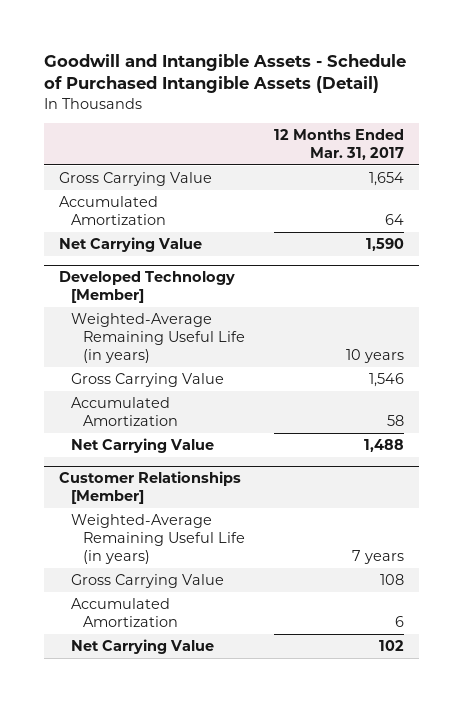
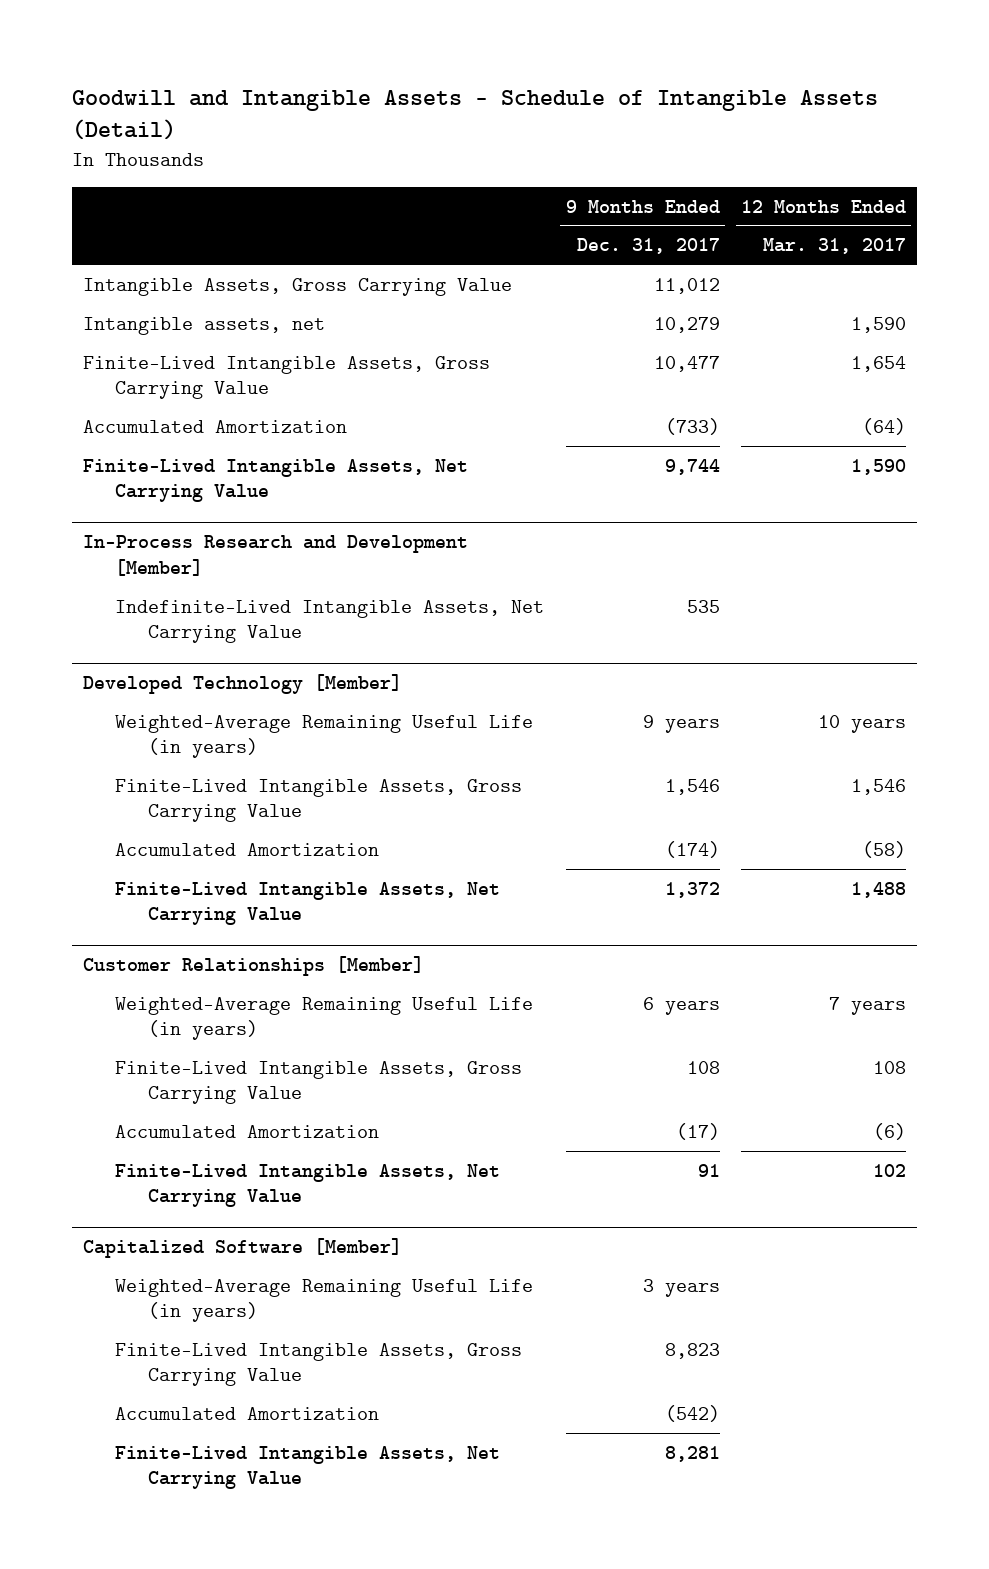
- Goodwill and Intangible Assets - Schedule of Purchased Intangible Assets (Detail)
+ Goodwill and Intangible Assets - Schedule of Intangible Assets (Detail)
- | 12 Months Ended Mar. 31, 2017
+ | 9 Months Ended Dec. 31, 2017 | 12 Months Ended Mar. 31, 2017
- Gross Carrying Value | 1,654
- Accumulated Amortization | 64
- Net Carrying Value | 1,590
+ Intangible Assets, Gross Carrying Value | 11,012 |
+ Intangible assets, net | 10,279 | 1,590
+ Finite-Lived Intangible Assets, Gross Carrying Value | 10,477 | 1,654
+ Accumulated Amortization | (733) | (64)
+ Finite-Lived Intangible Assets, Net Carrying Value | 9,744 | 1,590
+ In-Process Research and Development [Member]
+ Indefinite-Lived Intangible Assets, Net Carrying Value | 535 |
@ Developed Technology [Member]
- Gross Carrying Value | 1,546
- Accumulated Amortization | 58
- Net Carrying Value | 1,488
+ Finite-Lived Intangible Assets, Gross Carrying Value | 1,546 | 1,546
+ Accumulated Amortization | (174) | (58)
+ Finite-Lived Intangible Assets, Net Carrying Value | 1,372 | 1,488
@ Customer Relationships [Member]
- Gross Carrying Value | 108
- Accumulated Amortization | 6
- Net Carrying Value | 102
+ Finite-Lived Intangible Assets, Gross Carrying Value | 108 | 108
+ Accumulated Amortization | (17) | (6)
+ Finite-Lived Intangible Assets, Net Carrying Value | 91 | 102
+ Capitalized Software [Member]
+ Weighted-Average Remaining Useful Life (in years) | 3 years |
+ Finite-Lived Intangible Assets, Gross Carrying Value | 8,823 |
+ Accumulated Amortization | (542) |
+ Finite-Lived Intangible Assets, Net Carrying Value | 8,281 |

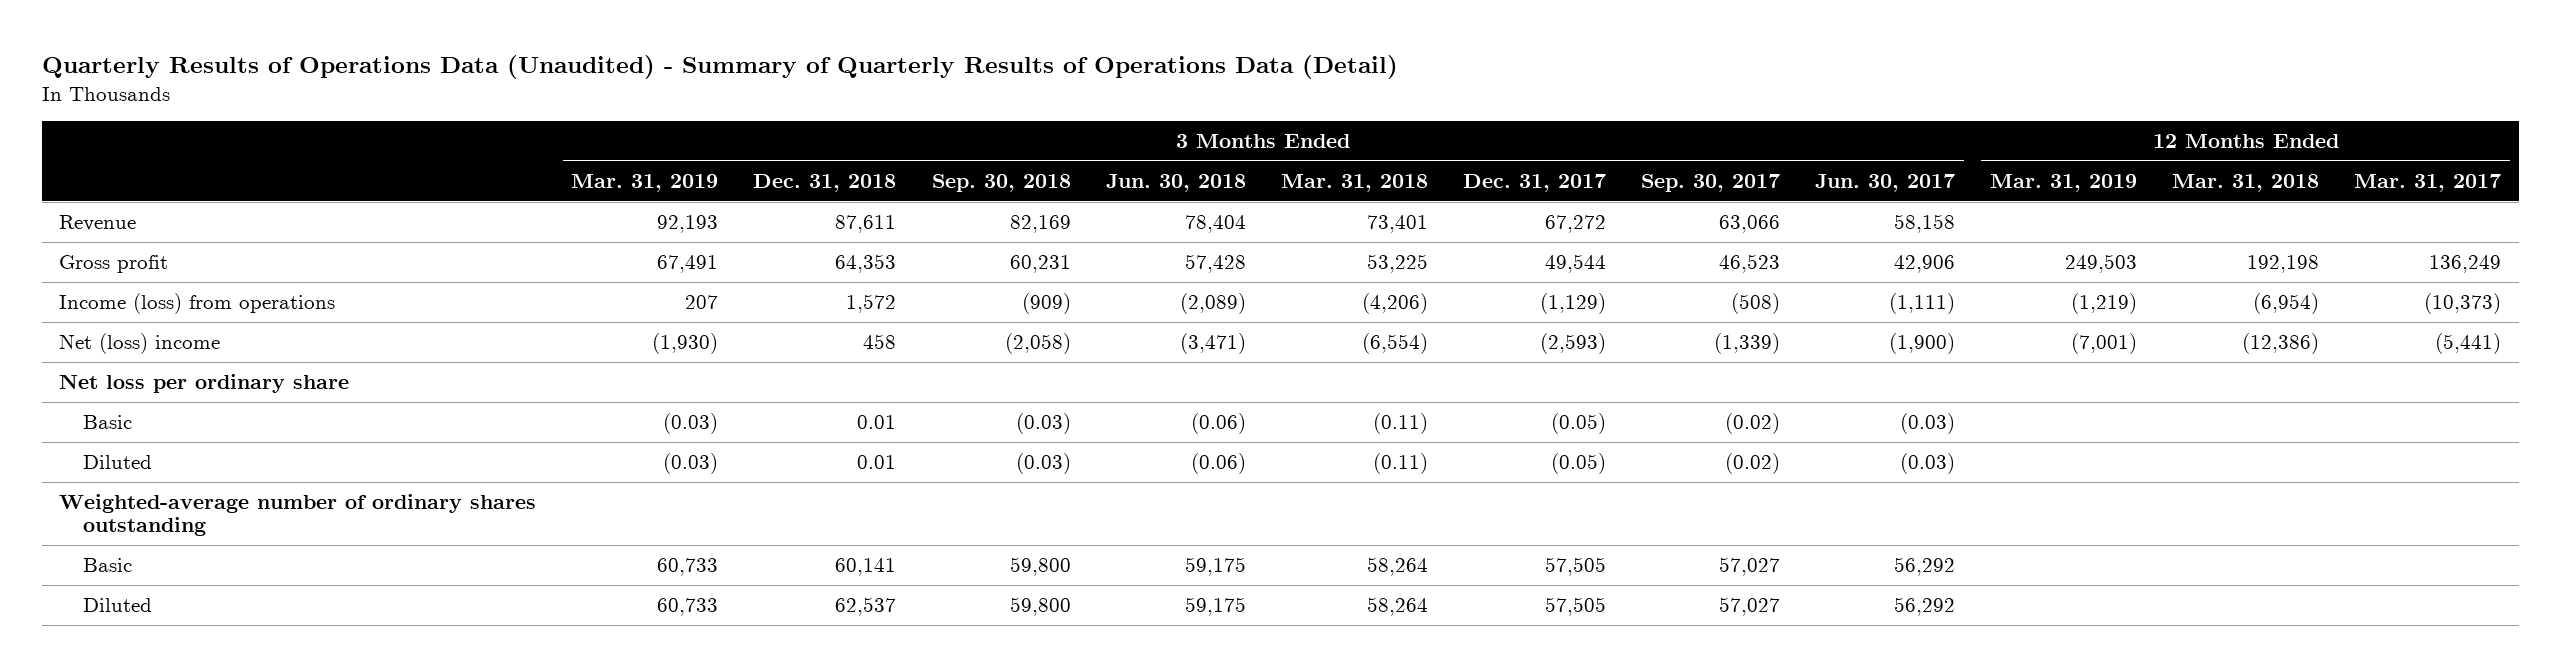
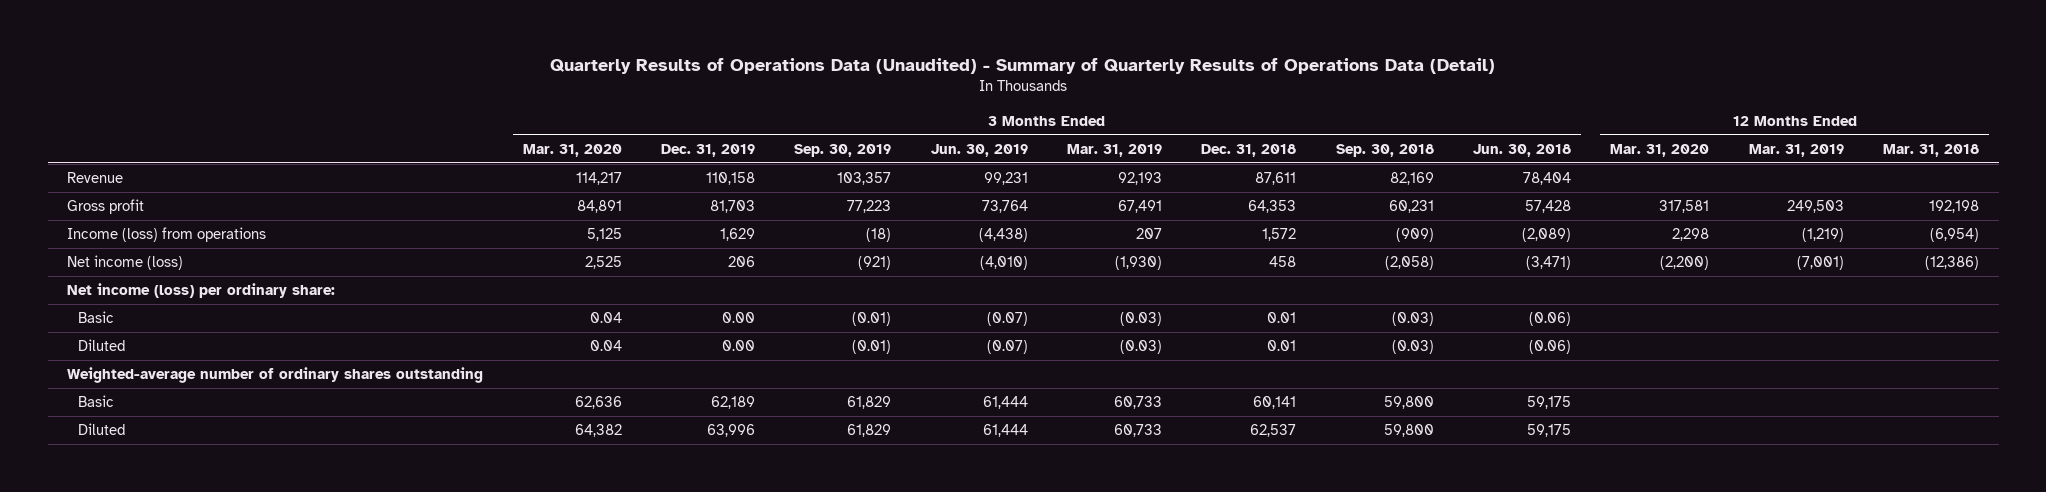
- | 3 Months Ended Mar. 31, 2019 | 3 Months Ended Dec. 31, 2018 | 3 Months Ended Sep. 30, 2018 | 3 Months Ended Jun. 30, 2018 | 3 Months Ended Mar. 31, 2018 | 3 Months Ended Dec. 31, 2017 | 3 Months Ended Sep. 30, 2017 | 3 Months Ended Jun. 30, 2017 | 12 Months Ended Mar. 31, 2019 | 12 Months Ended Mar. 31, 2018 | 12 Months Ended Mar. 31, 2017
+ | 3 Months Ended Mar. 31, 2020 | 3 Months Ended Dec. 31, 2019 | 3 Months Ended Sep. 30, 2019 | 3 Months Ended Jun. 30, 2019 | 3 Months Ended Mar. 31, 2019 | 3 Months Ended Dec. 31, 2018 | 3 Months Ended Sep. 30, 2018 | 3 Months Ended Jun. 30, 2018 | 12 Months Ended Mar. 31, 2020 | 12 Months Ended Mar. 31, 2019 | 12 Months Ended Mar. 31, 2018
- Net (loss) income | (1,930) | 458 | (2,058) | (3,471) | (6,554) | (2,593) | (1,339) | (1,900) | (7,001) | (12,386) | (5,441)
- Net loss per ordinary share
+ Net income (loss) | 2,525 | 206 | (921) | (4,010) | (1,930) | 458 | (2,058) | (3,471) | (2,200) | (7,001) | (12,386)
+ Net income (loss) per ordinary share:

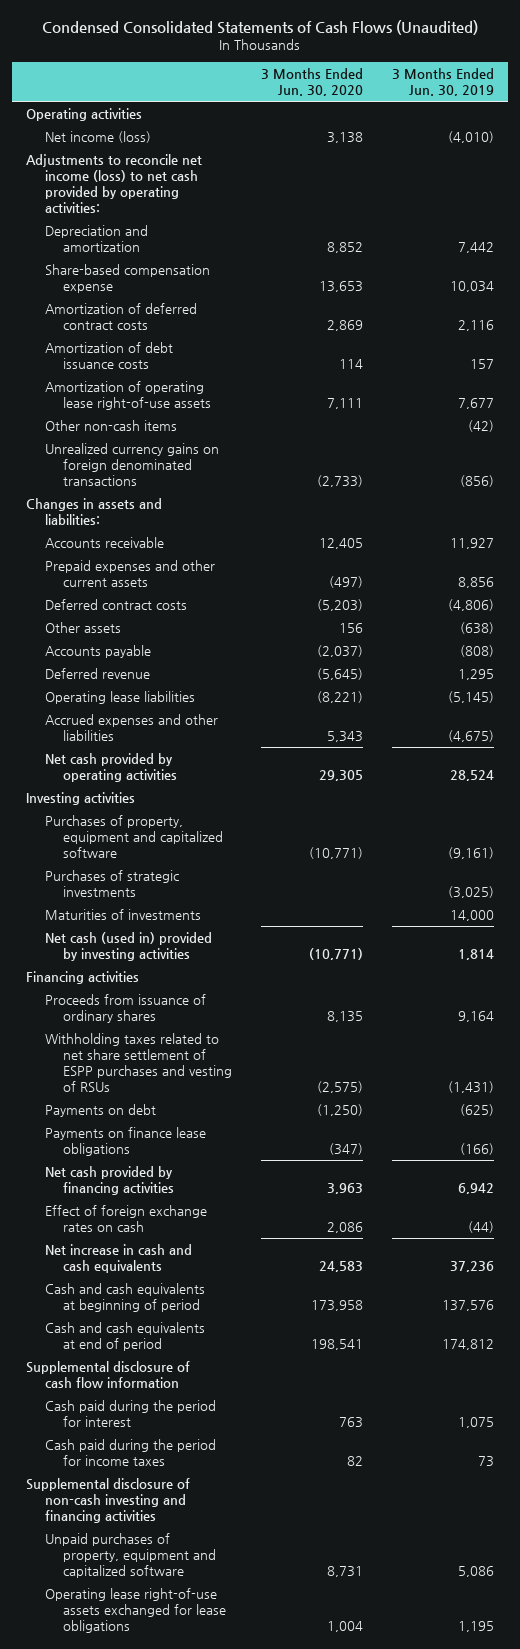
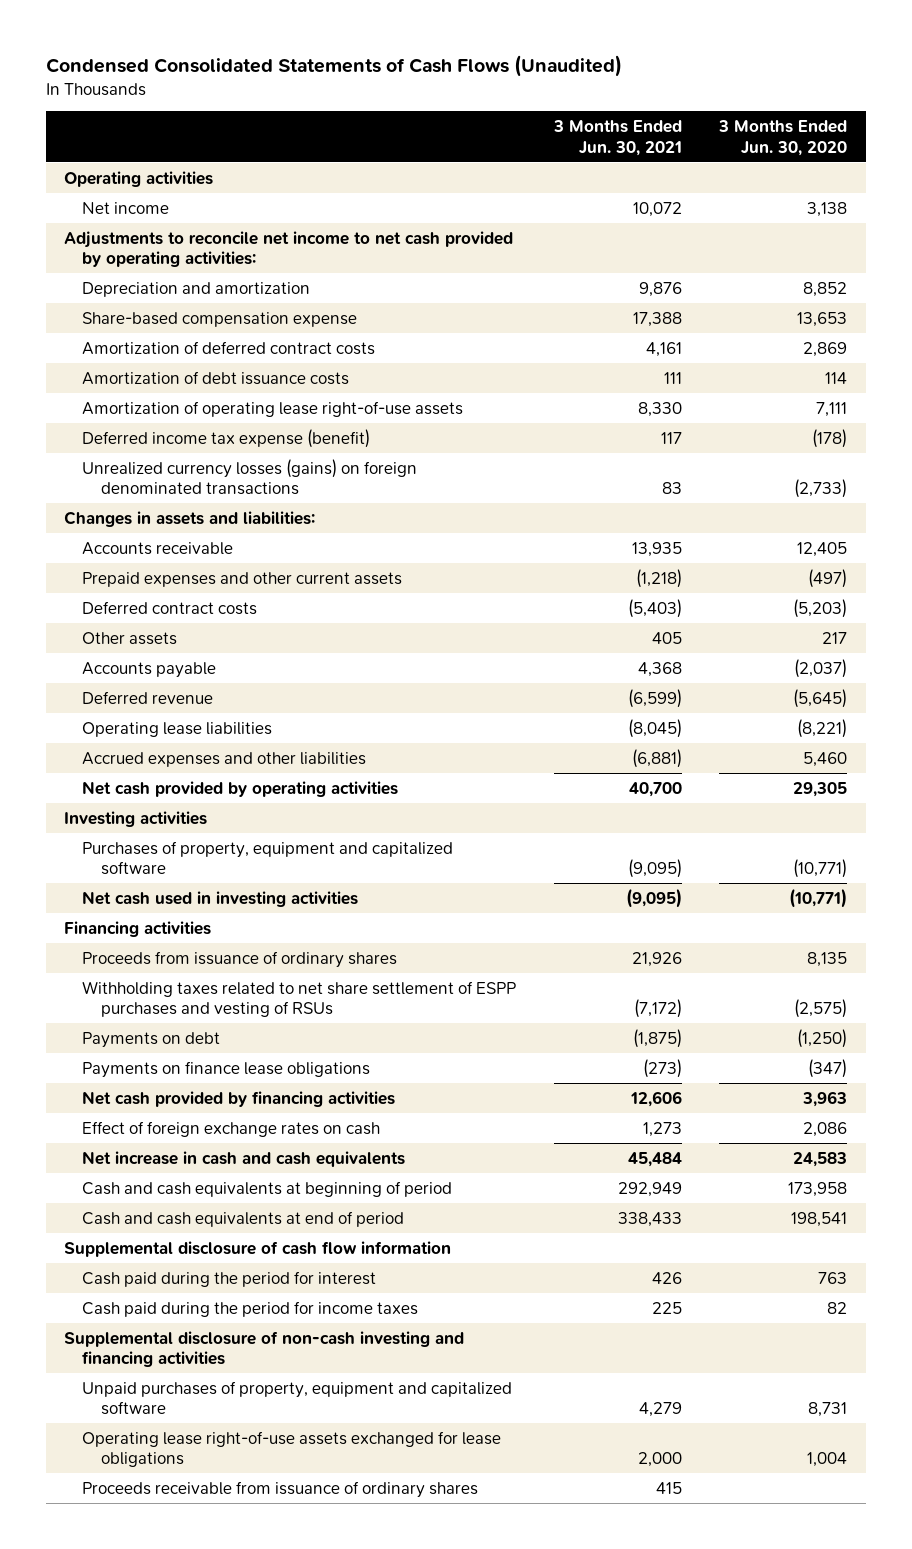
- | 3 Months Ended Jun. 30, 2020 | 3 Months Ended Jun. 30, 2019
+ | 3 Months Ended Jun. 30, 2021 | 3 Months Ended Jun. 30, 2020
- Net income (loss) | 3,138 | (4,010)
- Adjustments to reconcile net income (loss) to net cash provided by operating activities:
+ Net income | 10,072 | 3,138
+ Adjustments to reconcile net income to net cash provided by operating activities:
- Other non-cash items | | (42)
- Unrealized currency gains on foreign denominated transactions | (2,733) | (856)
+ Deferred income tax expense (benefit) | 117 | (178)
+ Unrealized currency losses (gains) on foreign denominated transactions | 83 | (2,733)
- Other assets | 156 | (638)
+ Other assets | 405 | 217
- Accrued expenses and other liabilities | 5,343 | (4,675)
+ Accrued expenses and other liabilities | (6,881) | 5,460
- Purchases of strategic investments | | (3,025)
- Maturities of investments | | 14,000
- Net cash (used in) provided by investing activities | (10,771) | 1,814
+ Net cash used in investing activities | (9,095) | (10,771)
+ Proceeds receivable from issuance of ordinary shares | 415 |

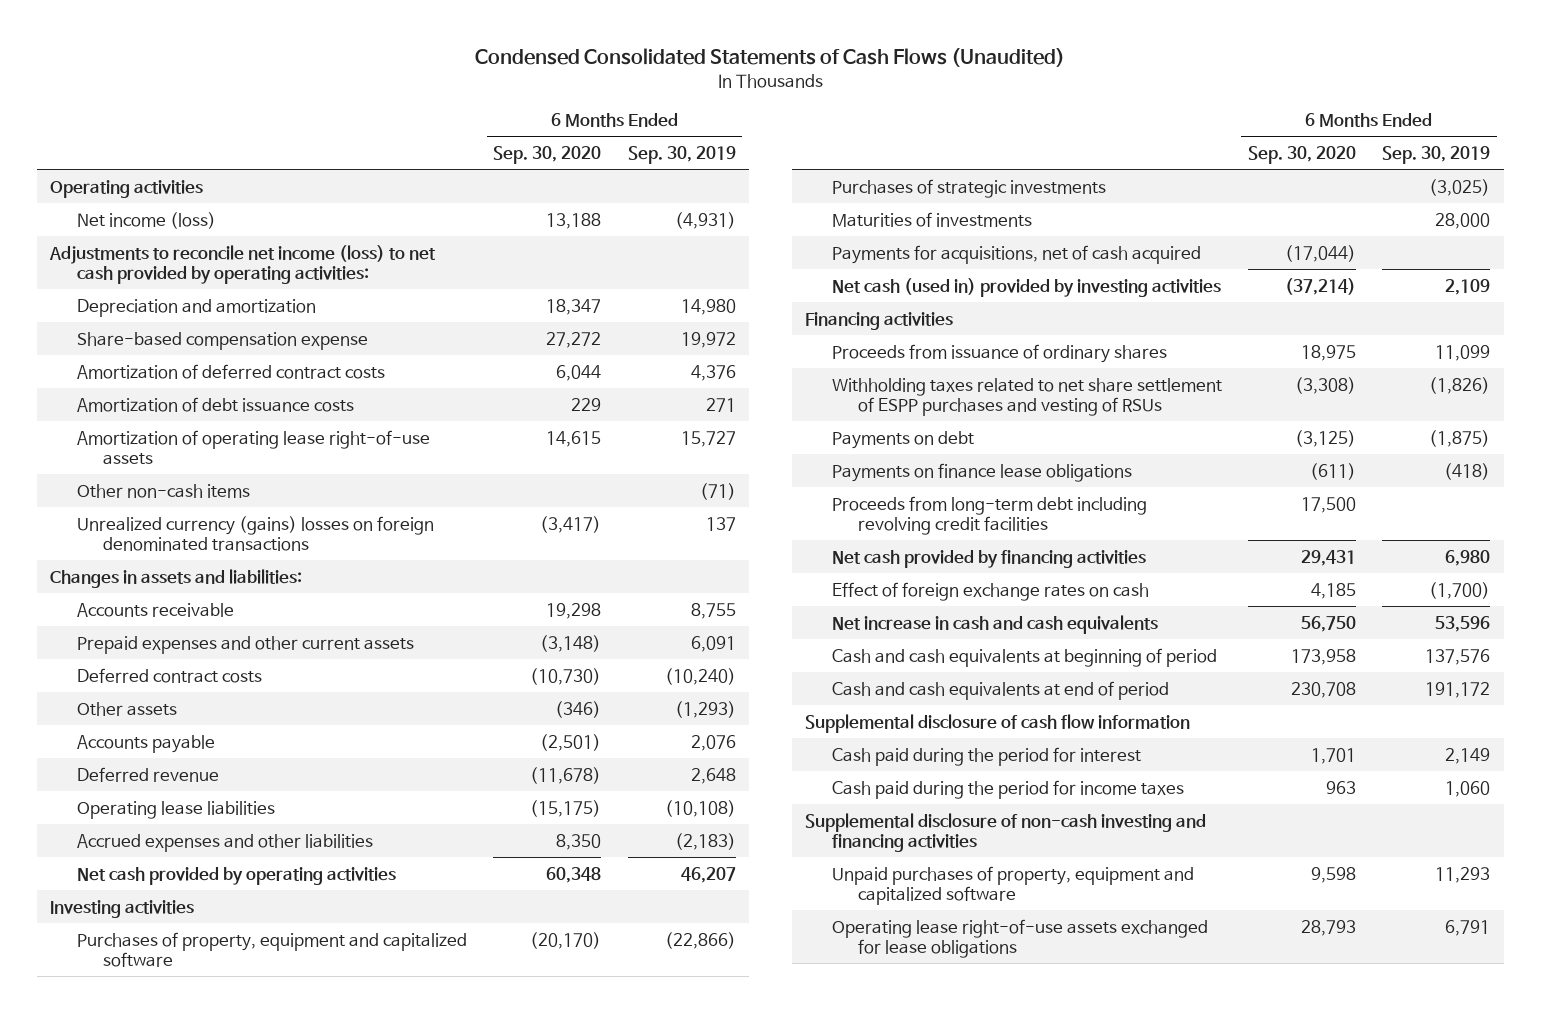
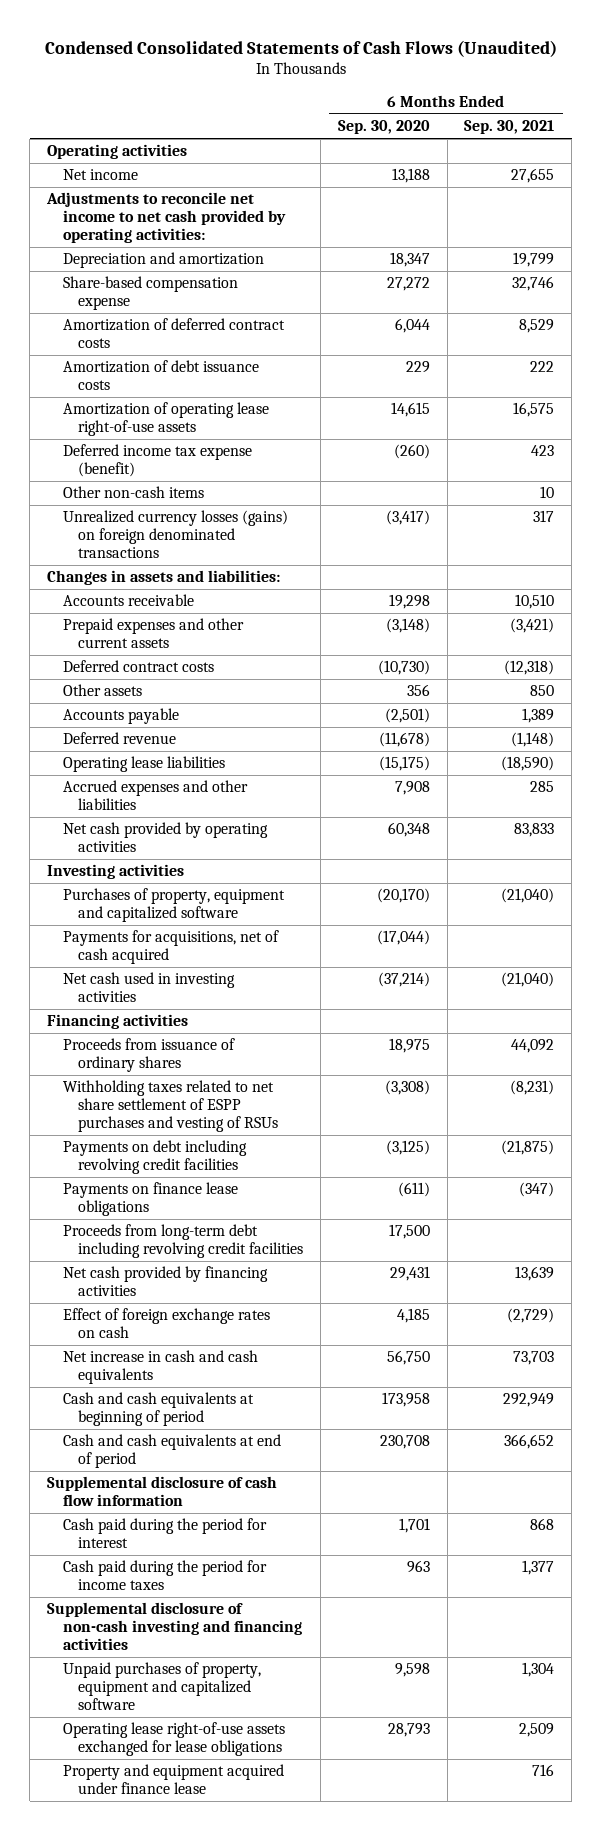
- | 6 Months Ended Sep. 30, 2020 | 6 Months Ended Sep. 30, 2019
+ | 6 Months Ended Sep. 30, 2020 | 6 Months Ended Sep. 30, 2021
- Net income (loss) | 13,188 | (4,931)
- Adjustments to reconcile net income (loss) to net cash provided by operating activities:
+ Net income | 13,188 | 27,655
+ Adjustments to reconcile net income to net cash provided by operating activities:
+ Deferred income tax expense (benefit) | (260) | 423
- Unrealized currency (gains) losses on foreign denominated transactions | (3,417) | 137
+ Unrealized currency losses (gains) on foreign denominated transactions | (3,417) | 317
- Other assets | (346) | (1,293)
+ Other assets | 356 | 850
- Accrued expenses and other liabilities | 8,350 | (2,183)
+ Accrued expenses and other liabilities | 7,908 | 285
- Purchases of strategic investments | | (3,025)
- Maturities of investments | | 28,000
- Net cash (used in) provided by investing activities | (37,214) | 2,109
+ Net cash used in investing activities | (37,214) | (21,040)
- Payments on debt | (3,125) | (1,875)
+ Payments on debt including revolving credit facilities | (3,125) | (21,875)
+ Property and equipment acquired under finance lease | | 716

